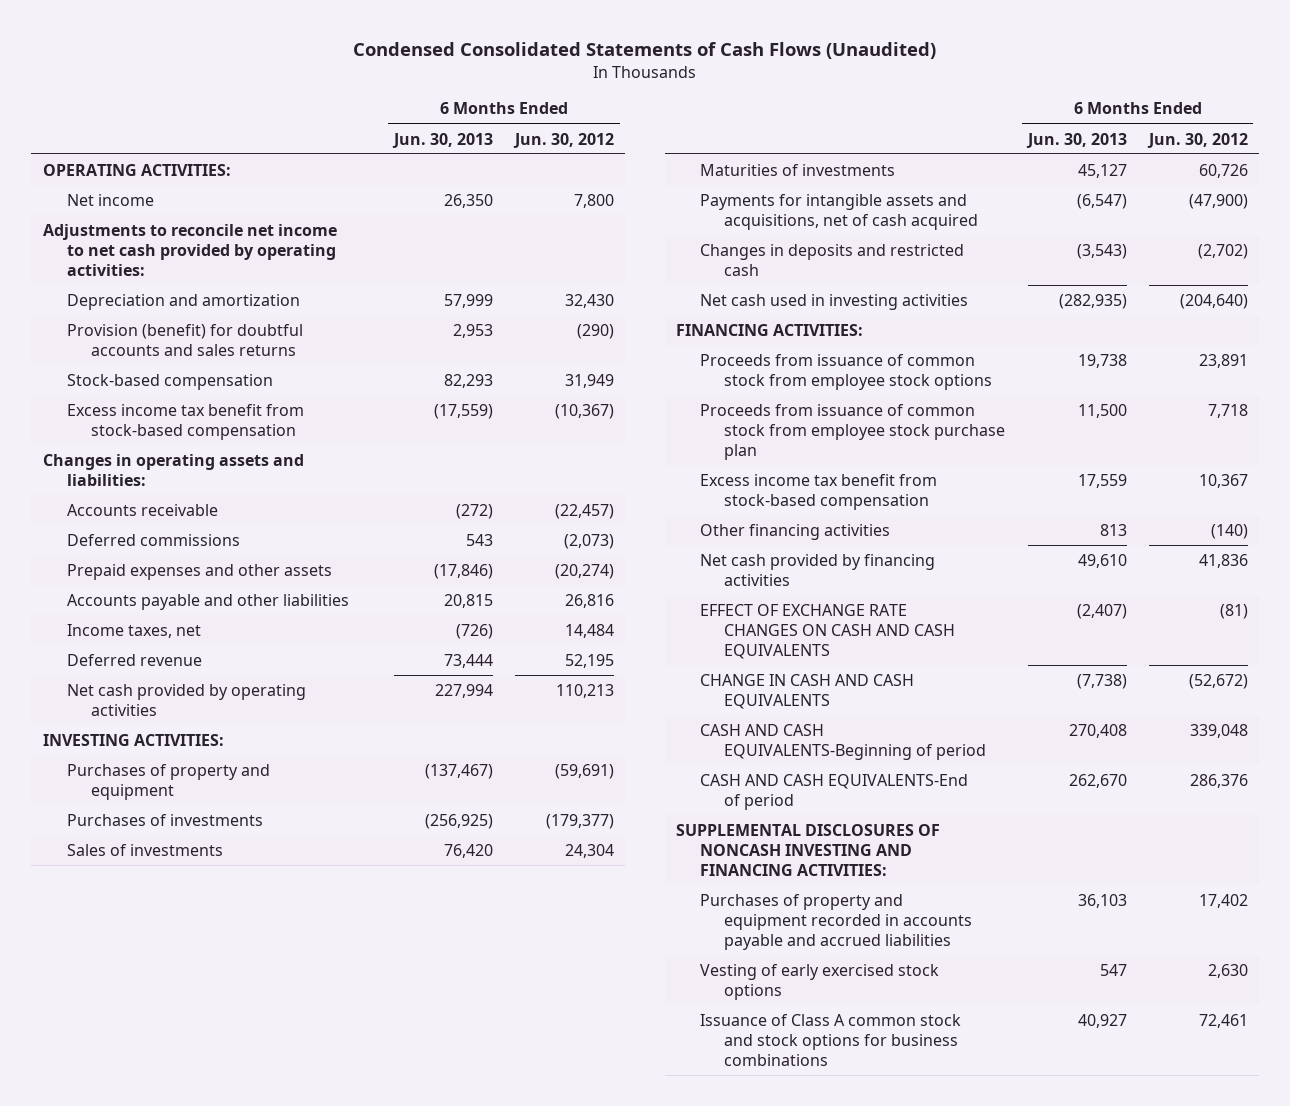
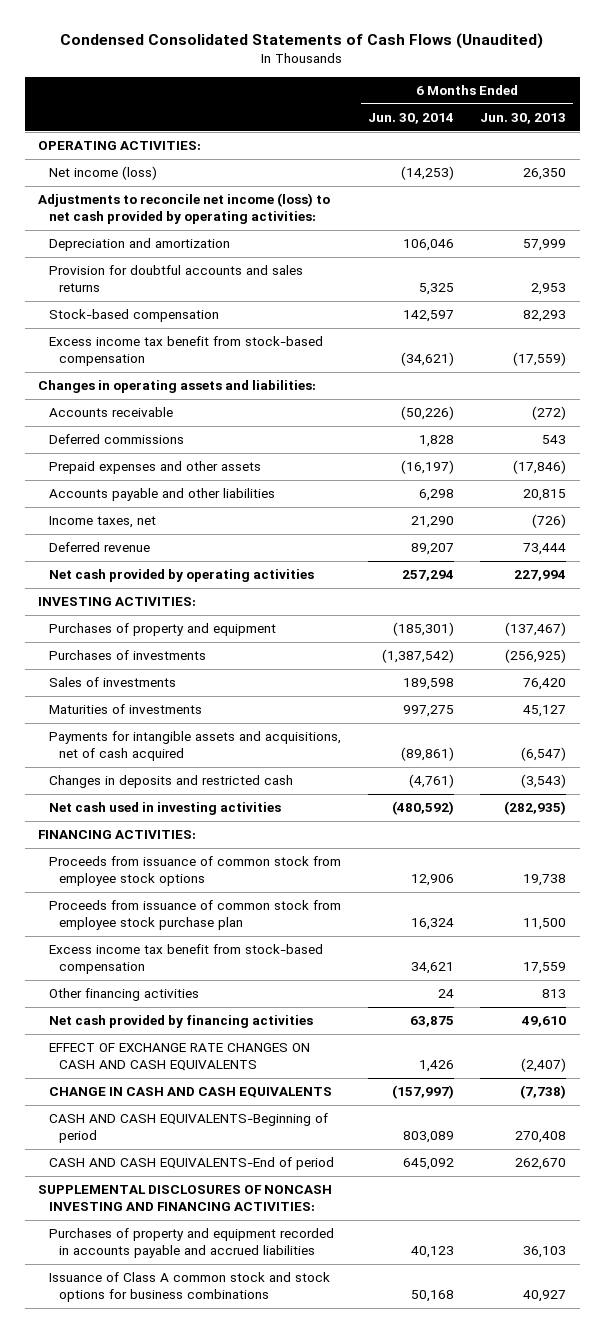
- | 6 Months Ended Jun. 30, 2013 | 6 Months Ended Jun. 30, 2012
+ | 6 Months Ended Jun. 30, 2014 | 6 Months Ended Jun. 30, 2013
- Net income | 26,350 | 7,800
- Adjustments to reconcile net income to net cash provided by operating activities:
+ Net income (loss) | (14,253) | 26,350
+ Adjustments to reconcile net income (loss) to net cash provided by operating activities:
- Provision (benefit) for doubtful accounts and sales returns | 2,953 | (290)
+ Provision for doubtful accounts and sales returns | 5,325 | 2,953
- Vesting of early exercised stock options | 547 | 2,630

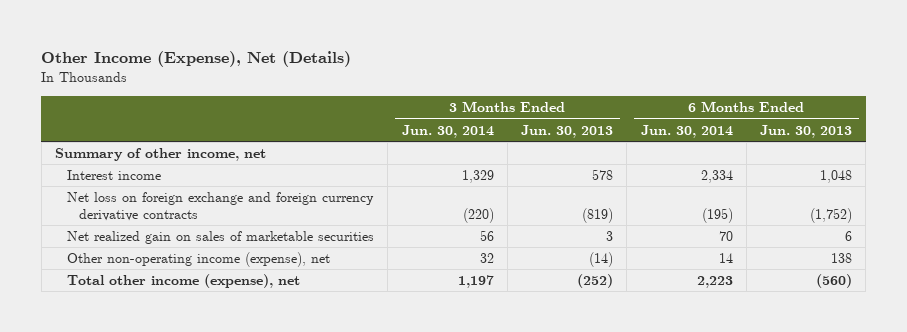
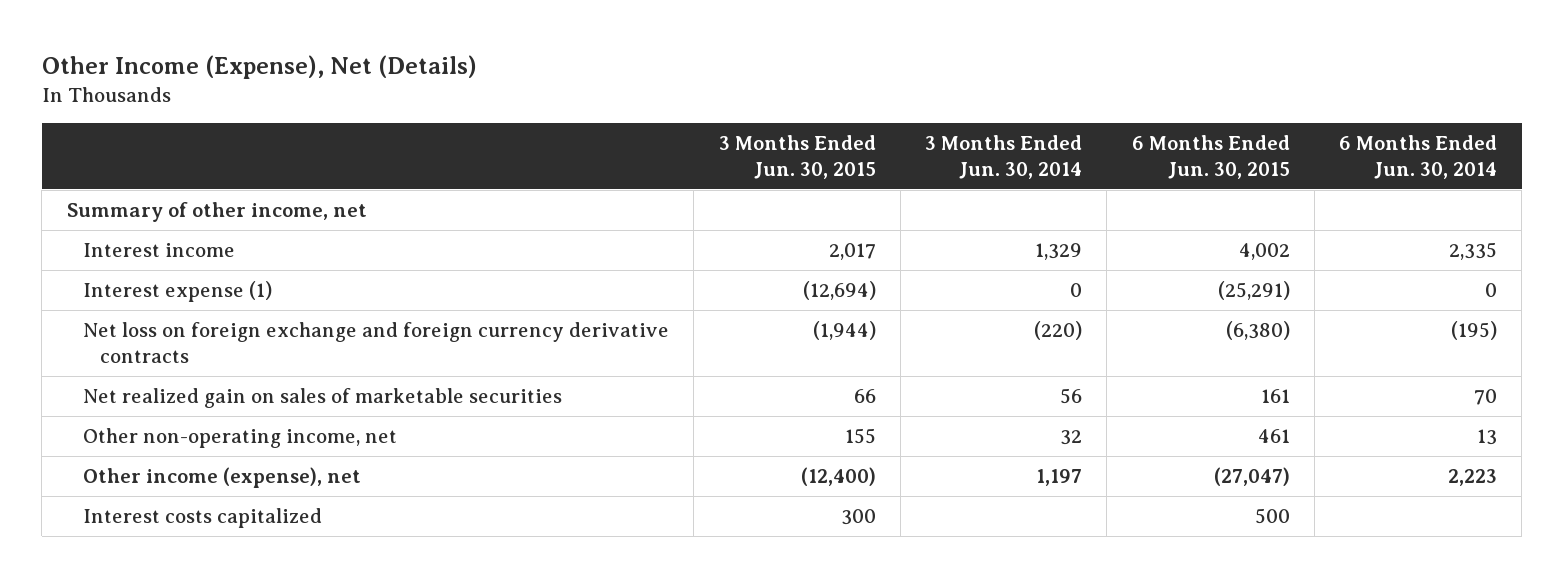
- | 3 Months Ended Jun. 30, 2014 | 3 Months Ended Jun. 30, 2013 | 6 Months Ended Jun. 30, 2014 | 6 Months Ended Jun. 30, 2013
+ | 3 Months Ended Jun. 30, 2015 | 3 Months Ended Jun. 30, 2014 | 6 Months Ended Jun. 30, 2015 | 6 Months Ended Jun. 30, 2014
- Interest income | 1,329 | 578 | 2,334 | 1,048
+ Interest income | 2,017 | 1,329 | 4,002 | 2,335
+ Interest expense (1) | (12,694) | 0 | (25,291) | 0
- Other non-operating income (expense), net | 32 | (14) | 14 | 138
- Total other income (expense), net | 1,197 | (252) | 2,223 | (560)
+ Other non-operating income, net | 155 | 32 | 461 | 13
+ Other income (expense), net | (12,400) | 1,197 | (27,047) | 2,223
+ Interest costs capitalized | 300 | | 500 |

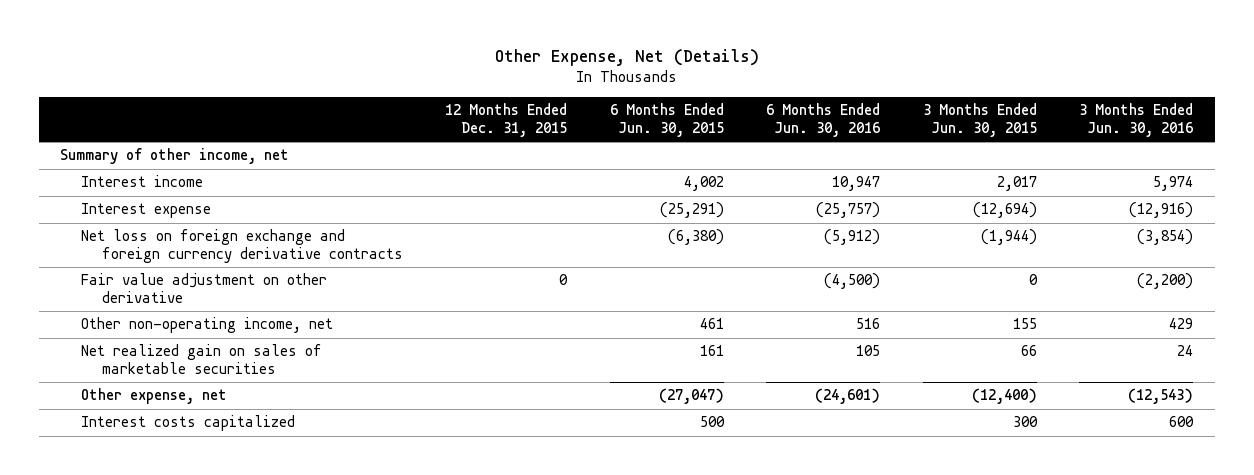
- Other Income (Expense), Net (Details)
+ Other Expense, Net (Details)
- | 3 Months Ended Jun. 30, 2015 | 3 Months Ended Jun. 30, 2014 | 6 Months Ended Jun. 30, 2015 | 6 Months Ended Jun. 30, 2014
+ | 12 Months Ended Dec. 31, 2015 | 6 Months Ended Jun. 30, 2015 | 6 Months Ended Jun. 30, 2016 | 3 Months Ended Jun. 30, 2015 | 3 Months Ended Jun. 30, 2016
- Interest expense (1) | (12,694) | 0 | (25,291) | 0
+ Interest expense | | (25,291) | (25,757) | (12,694) | (12,916)
+ Fair value adjustment on other derivative | 0 | | (4,500) | 0 | (2,200)
- Other income (expense), net | (12,400) | 1,197 | (27,047) | 2,223
moved down: Net realized gain on sales of marketable securities | | 161 | 105 | 66 | 24
+ Other expense, net | | (27,047) | (24,601) | (12,400) | (12,543)

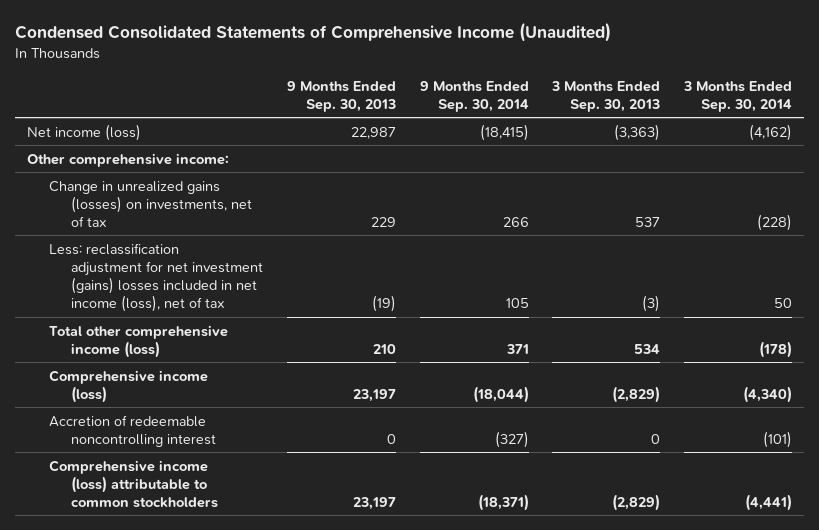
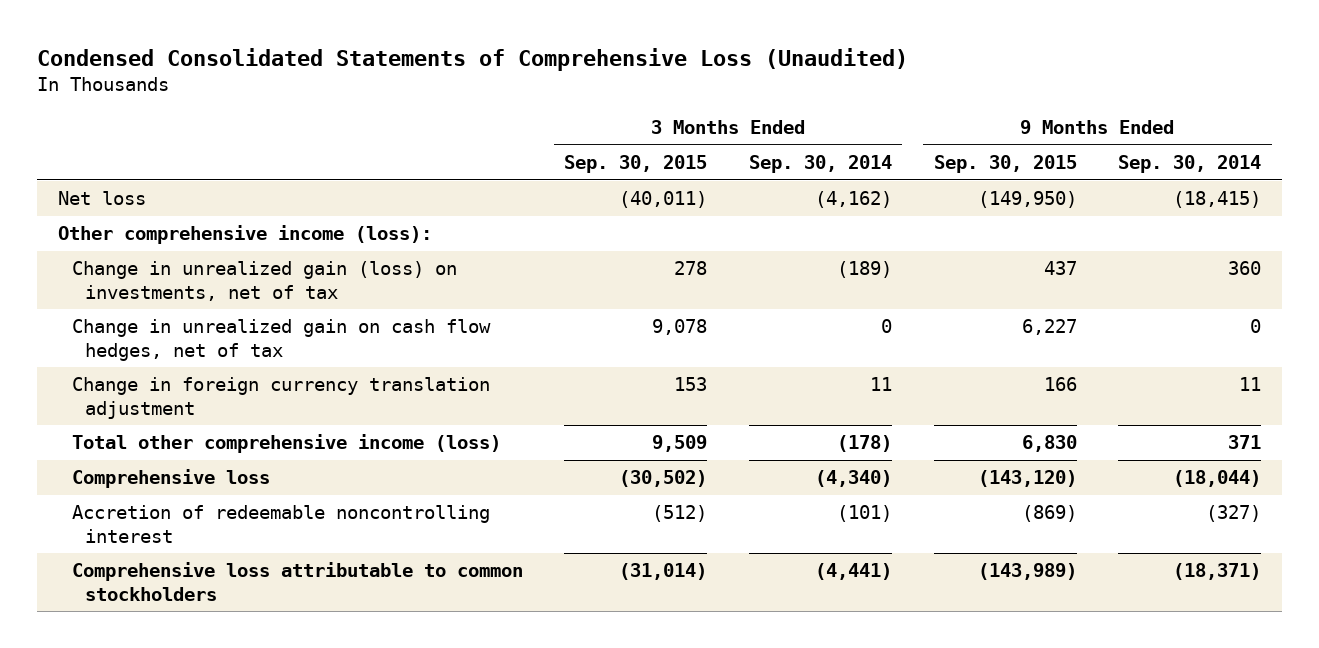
- Condensed Consolidated Statements of Comprehensive Income (Unaudited)
+ Condensed Consolidated Statements of Comprehensive Loss (Unaudited)
- | 9 Months Ended Sep. 30, 2013 | 9 Months Ended Sep. 30, 2014 | 3 Months Ended Sep. 30, 2013 | 3 Months Ended Sep. 30, 2014
+ | 3 Months Ended Sep. 30, 2015 | 3 Months Ended Sep. 30, 2014 | 9 Months Ended Sep. 30, 2015 | 9 Months Ended Sep. 30, 2014
- Net income (loss) | 22,987 | (18,415) | (3,363) | (4,162)
- Other comprehensive income:
- Change in unrealized gains (losses) on investments, net of tax | 229 | 266 | 537 | (228)
- Less: reclassification adjustment for net investment (gains) losses included in net income (loss), net of tax | (19) | 105 | (3) | 50
+ Net loss | (40,011) | (4,162) | (149,950) | (18,415)
+ Other comprehensive income (loss):
+ Change in unrealized gain (loss) on investments, net of tax | 278 | (189) | 437 | 360
+ Change in unrealized gain on cash flow hedges, net of tax | 9,078 | 0 | 6,227 | 0
+ Change in foreign currency translation adjustment | 153 | 11 | 166 | 11
- Comprehensive income (loss) | 23,197 | (18,044) | (2,829) | (4,340)
+ Comprehensive loss | (30,502) | (4,340) | (143,120) | (18,044)
- Comprehensive income (loss) attributable to common stockholders | 23,197 | (18,371) | (2,829) | (4,441)
+ Comprehensive loss attributable to common stockholders | (31,014) | (4,441) | (143,989) | (18,371)

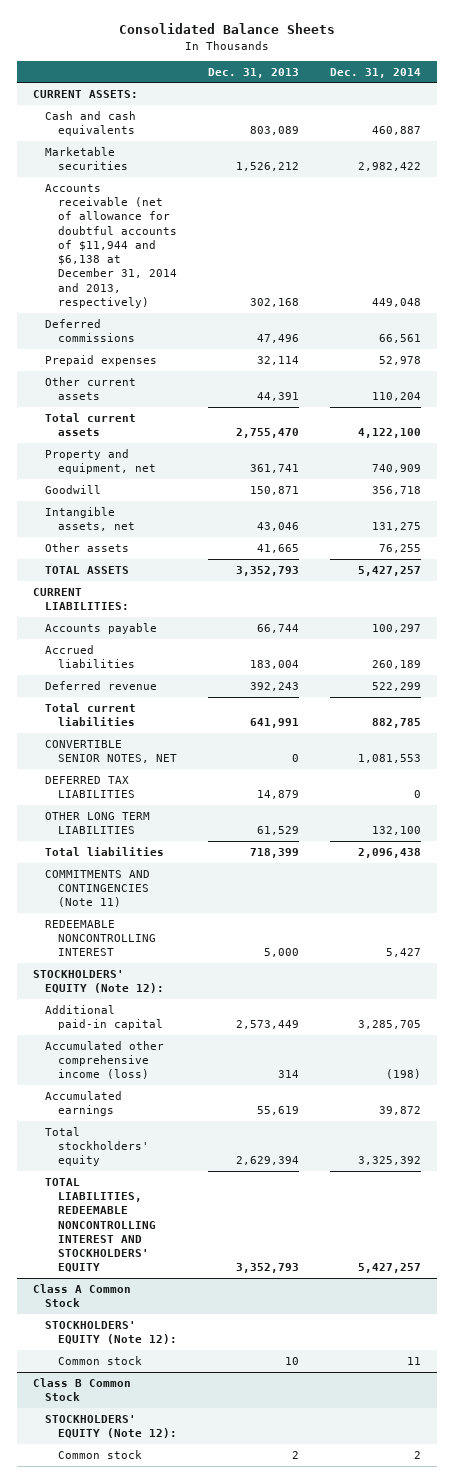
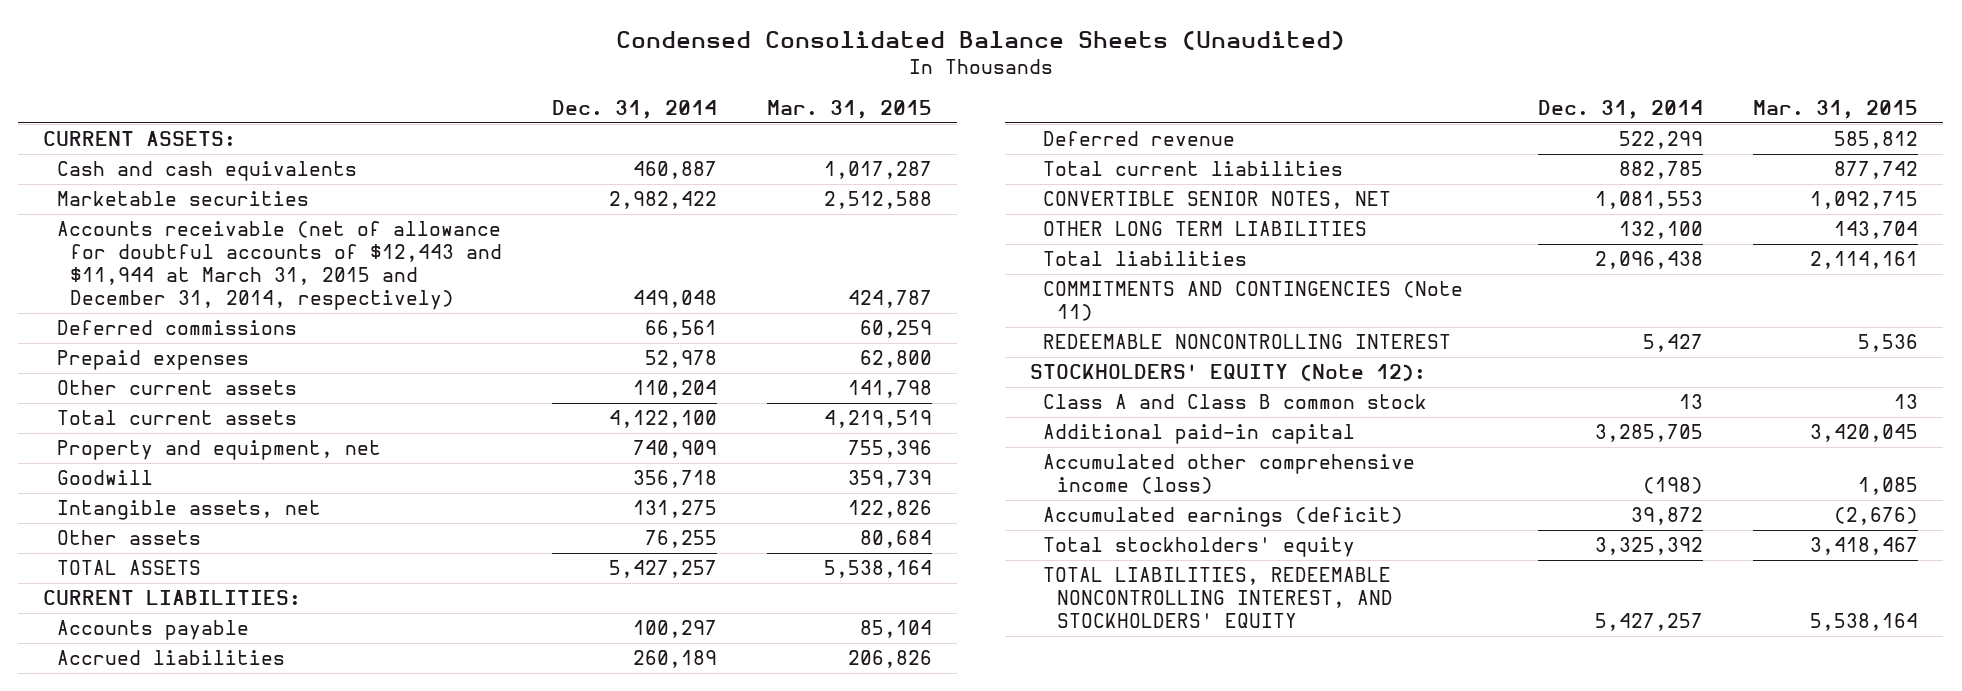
- Consolidated Balance Sheets
+ Condensed Consolidated Balance Sheets (Unaudited)
- | Dec. 31, 2013 | Dec. 31, 2014
+ | Dec. 31, 2014 | Mar. 31, 2015
- Accounts receivable (net of allowance for doubtful accounts of $11,944 and $6,138 at December 31, 2014 and 2013, respectively) | 302,168 | 449,048
+ Accounts receivable (net of allowance for doubtful accounts of $12,443 and $11,944 at March 31, 2015 and December 31, 2014, respectively) | 449,048 | 424,787
- DEFERRED TAX LIABILITIES | 14,879 | 0
+ Class A and Class B common stock | 13 | 13
- Accumulated earnings | 55,619 | 39,872
+ Accumulated earnings (deficit) | 39,872 | (2,676)
- TOTAL LIABILITIES, REDEEMABLE NONCONTROLLING INTEREST AND STOCKHOLDERS' EQUITY | 3,352,793 | 5,427,257
- Class A Common Stock
- STOCKHOLDERS' EQUITY (Note 12):
- Common stock | 10 | 11
- Class B Common Stock
- STOCKHOLDERS' EQUITY (Note 12):
- Common stock | 2 | 2
+ TOTAL LIABILITIES, REDEEMABLE NONCONTROLLING INTEREST, AND STOCKHOLDERS' EQUITY | 5,427,257 | 5,538,164

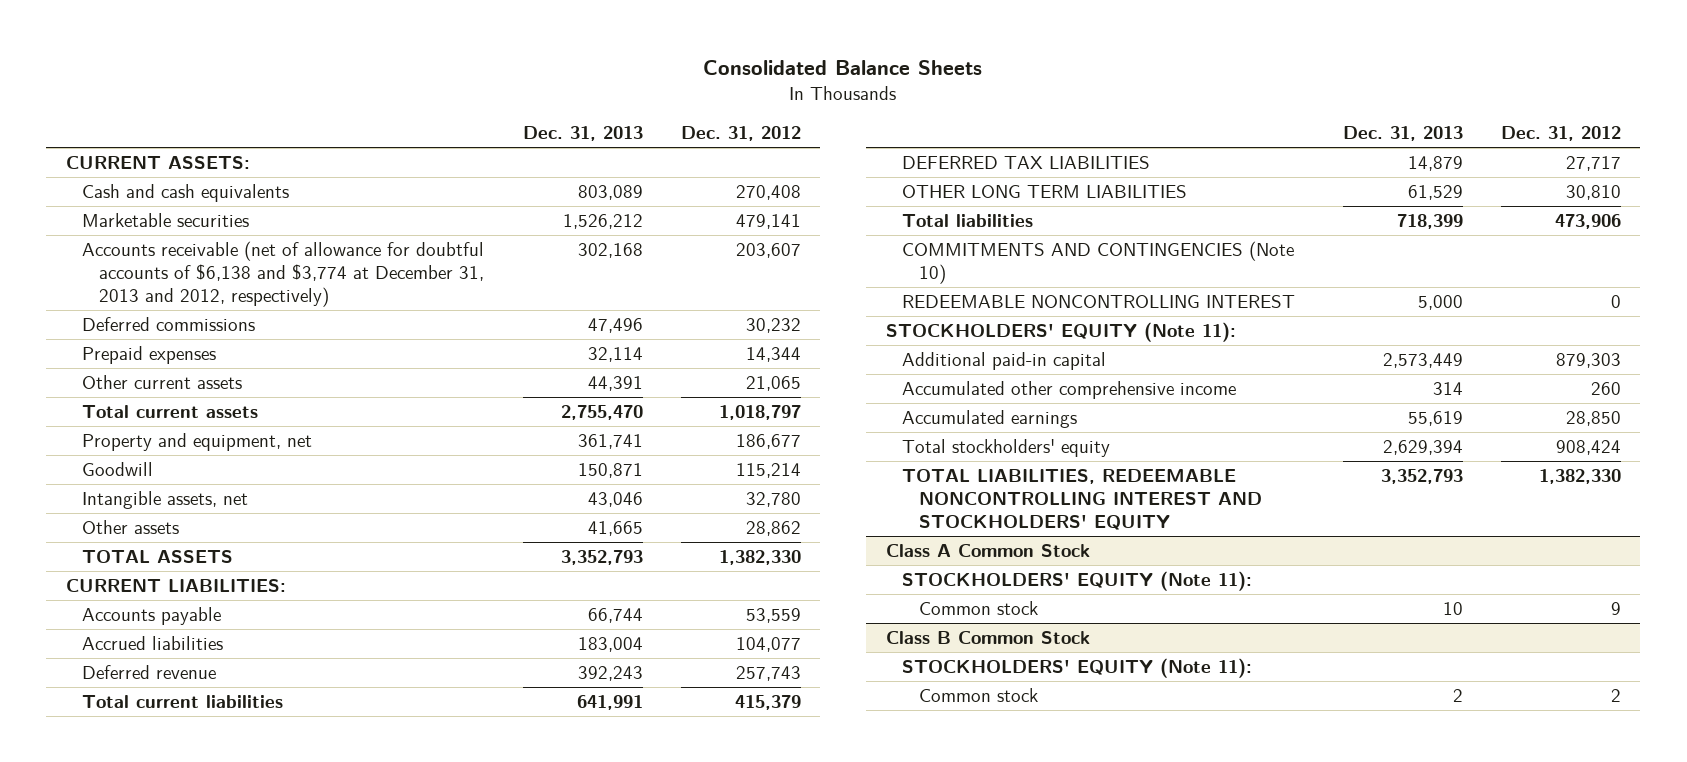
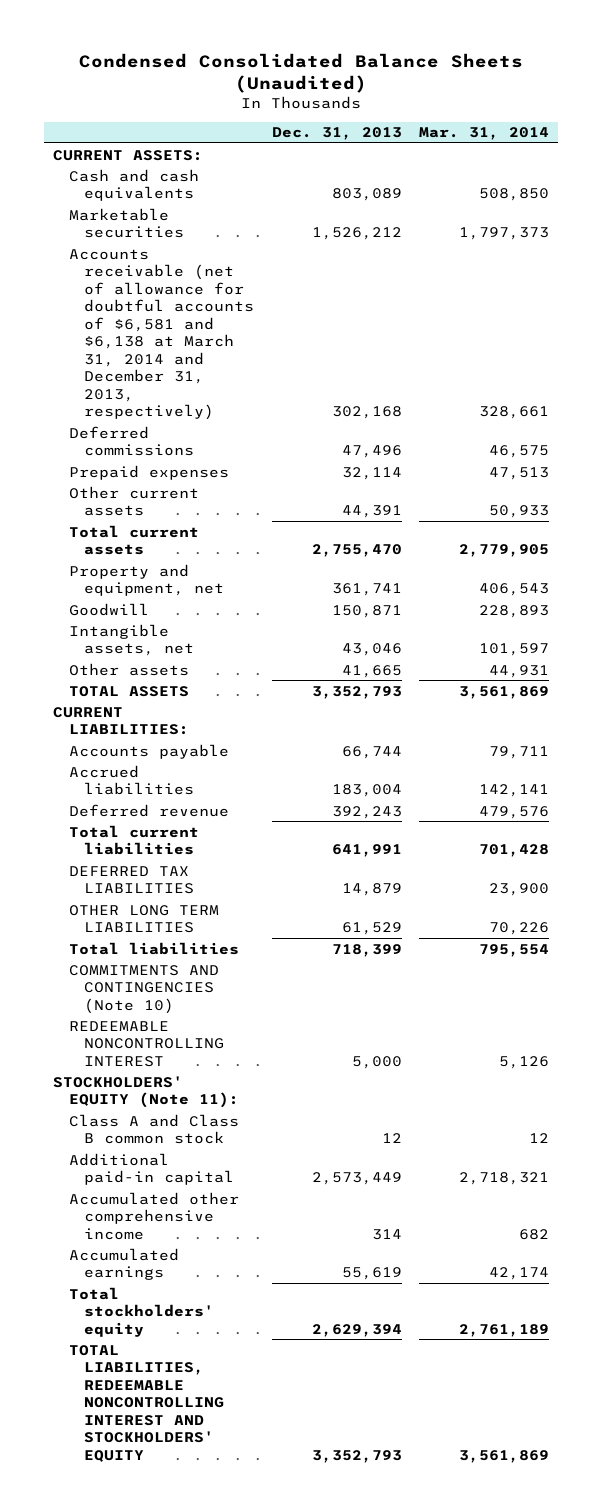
- Consolidated Balance Sheets
+ Condensed Consolidated Balance Sheets (Unaudited)
- | Dec. 31, 2013 | Dec. 31, 2012
+ | Dec. 31, 2013 | Mar. 31, 2014
- Accounts receivable (net of allowance for doubtful accounts of $6,138 and $3,774 at December 31, 2013 and 2012, respectively) | 302,168 | 203,607
+ Accounts receivable (net of allowance for doubtful accounts of $6,581 and $6,138 at March 31, 2014 and December 31, 2013, respectively) | 302,168 | 328,661
+ Class A and Class B common stock | 12 | 12
- Class A Common Stock
- STOCKHOLDERS' EQUITY (Note 11):
- Common stock | 10 | 9
- Class B Common Stock
- STOCKHOLDERS' EQUITY (Note 11):
- Common stock | 2 | 2

